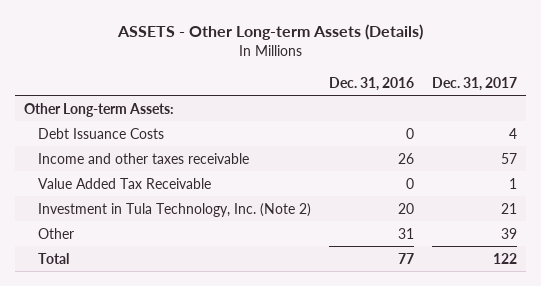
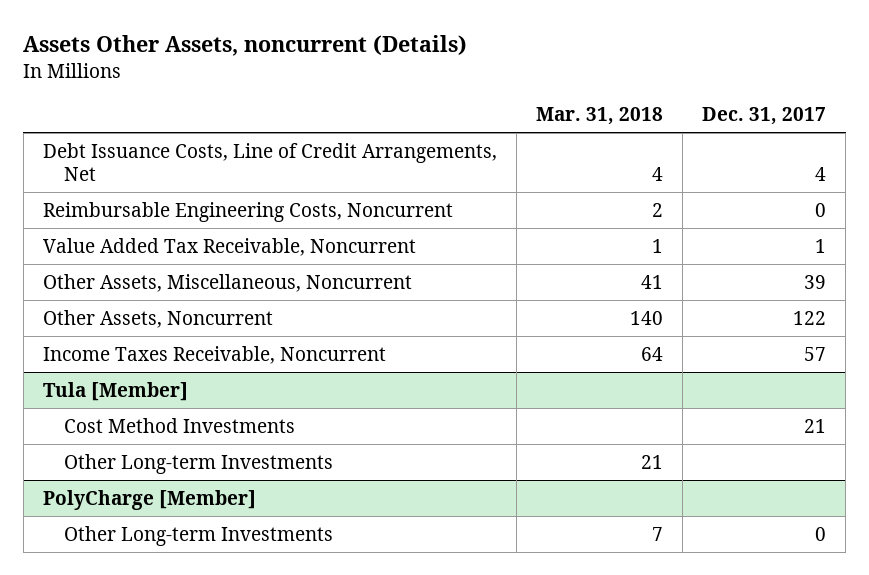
- ASSETS - Other Long-term Assets (Details)
+ Assets Other Assets, noncurrent (Details)
- | Dec. 31, 2016 | Dec. 31, 2017
+ | Mar. 31, 2018 | Dec. 31, 2017
- Other Long-term Assets:
- Debt Issuance Costs | 0 | 4
- Income and other taxes receivable | 26 | 57
- Value Added Tax Receivable | 0 | 1
- Investment in Tula Technology, Inc. (Note 2) | 20 | 21
- Other | 31 | 39
- Total | 77 | 122
+ Debt Issuance Costs, Line of Credit Arrangements, Net | 4 | 4
+ Reimbursable Engineering Costs, Noncurrent | 2 | 0
+ Value Added Tax Receivable, Noncurrent | 1 | 1
+ Other Assets, Miscellaneous, Noncurrent | 41 | 39
+ Other Assets, Noncurrent | 140 | 122
+ Income Taxes Receivable, Noncurrent | 64 | 57
+ Tula [Member]
+ Cost Method Investments | | 21
+ Other Long-term Investments | 21 |
+ PolyCharge [Member]
+ Other Long-term Investments | 7 | 0

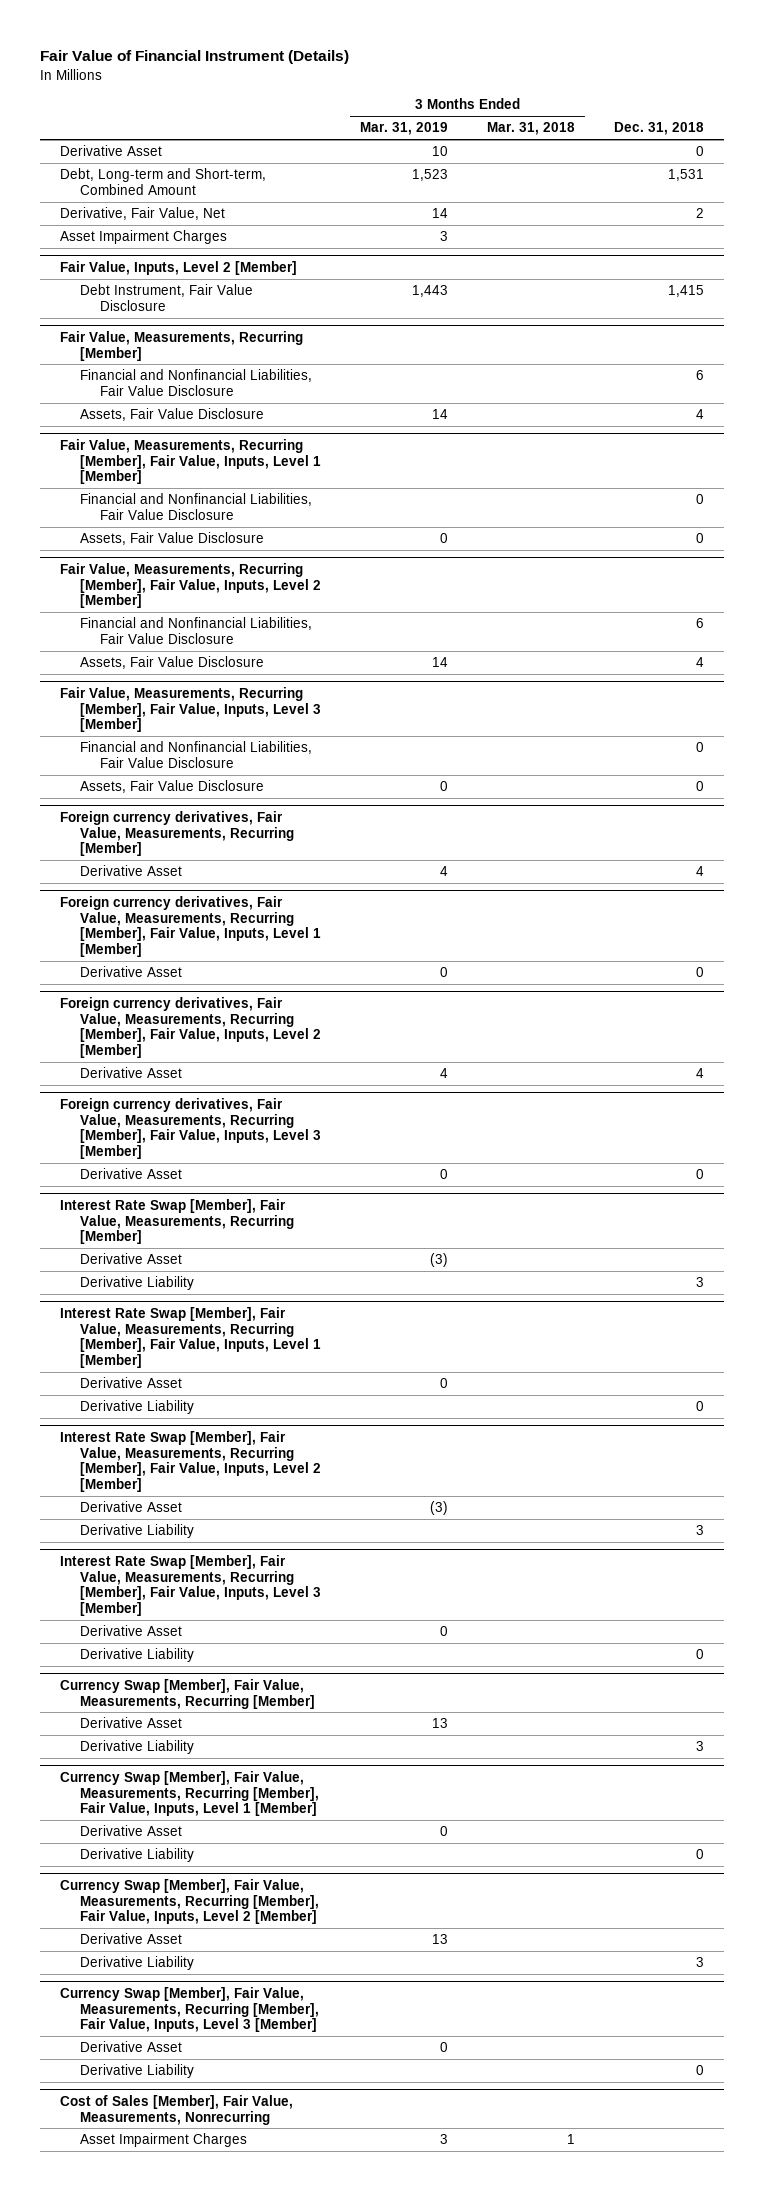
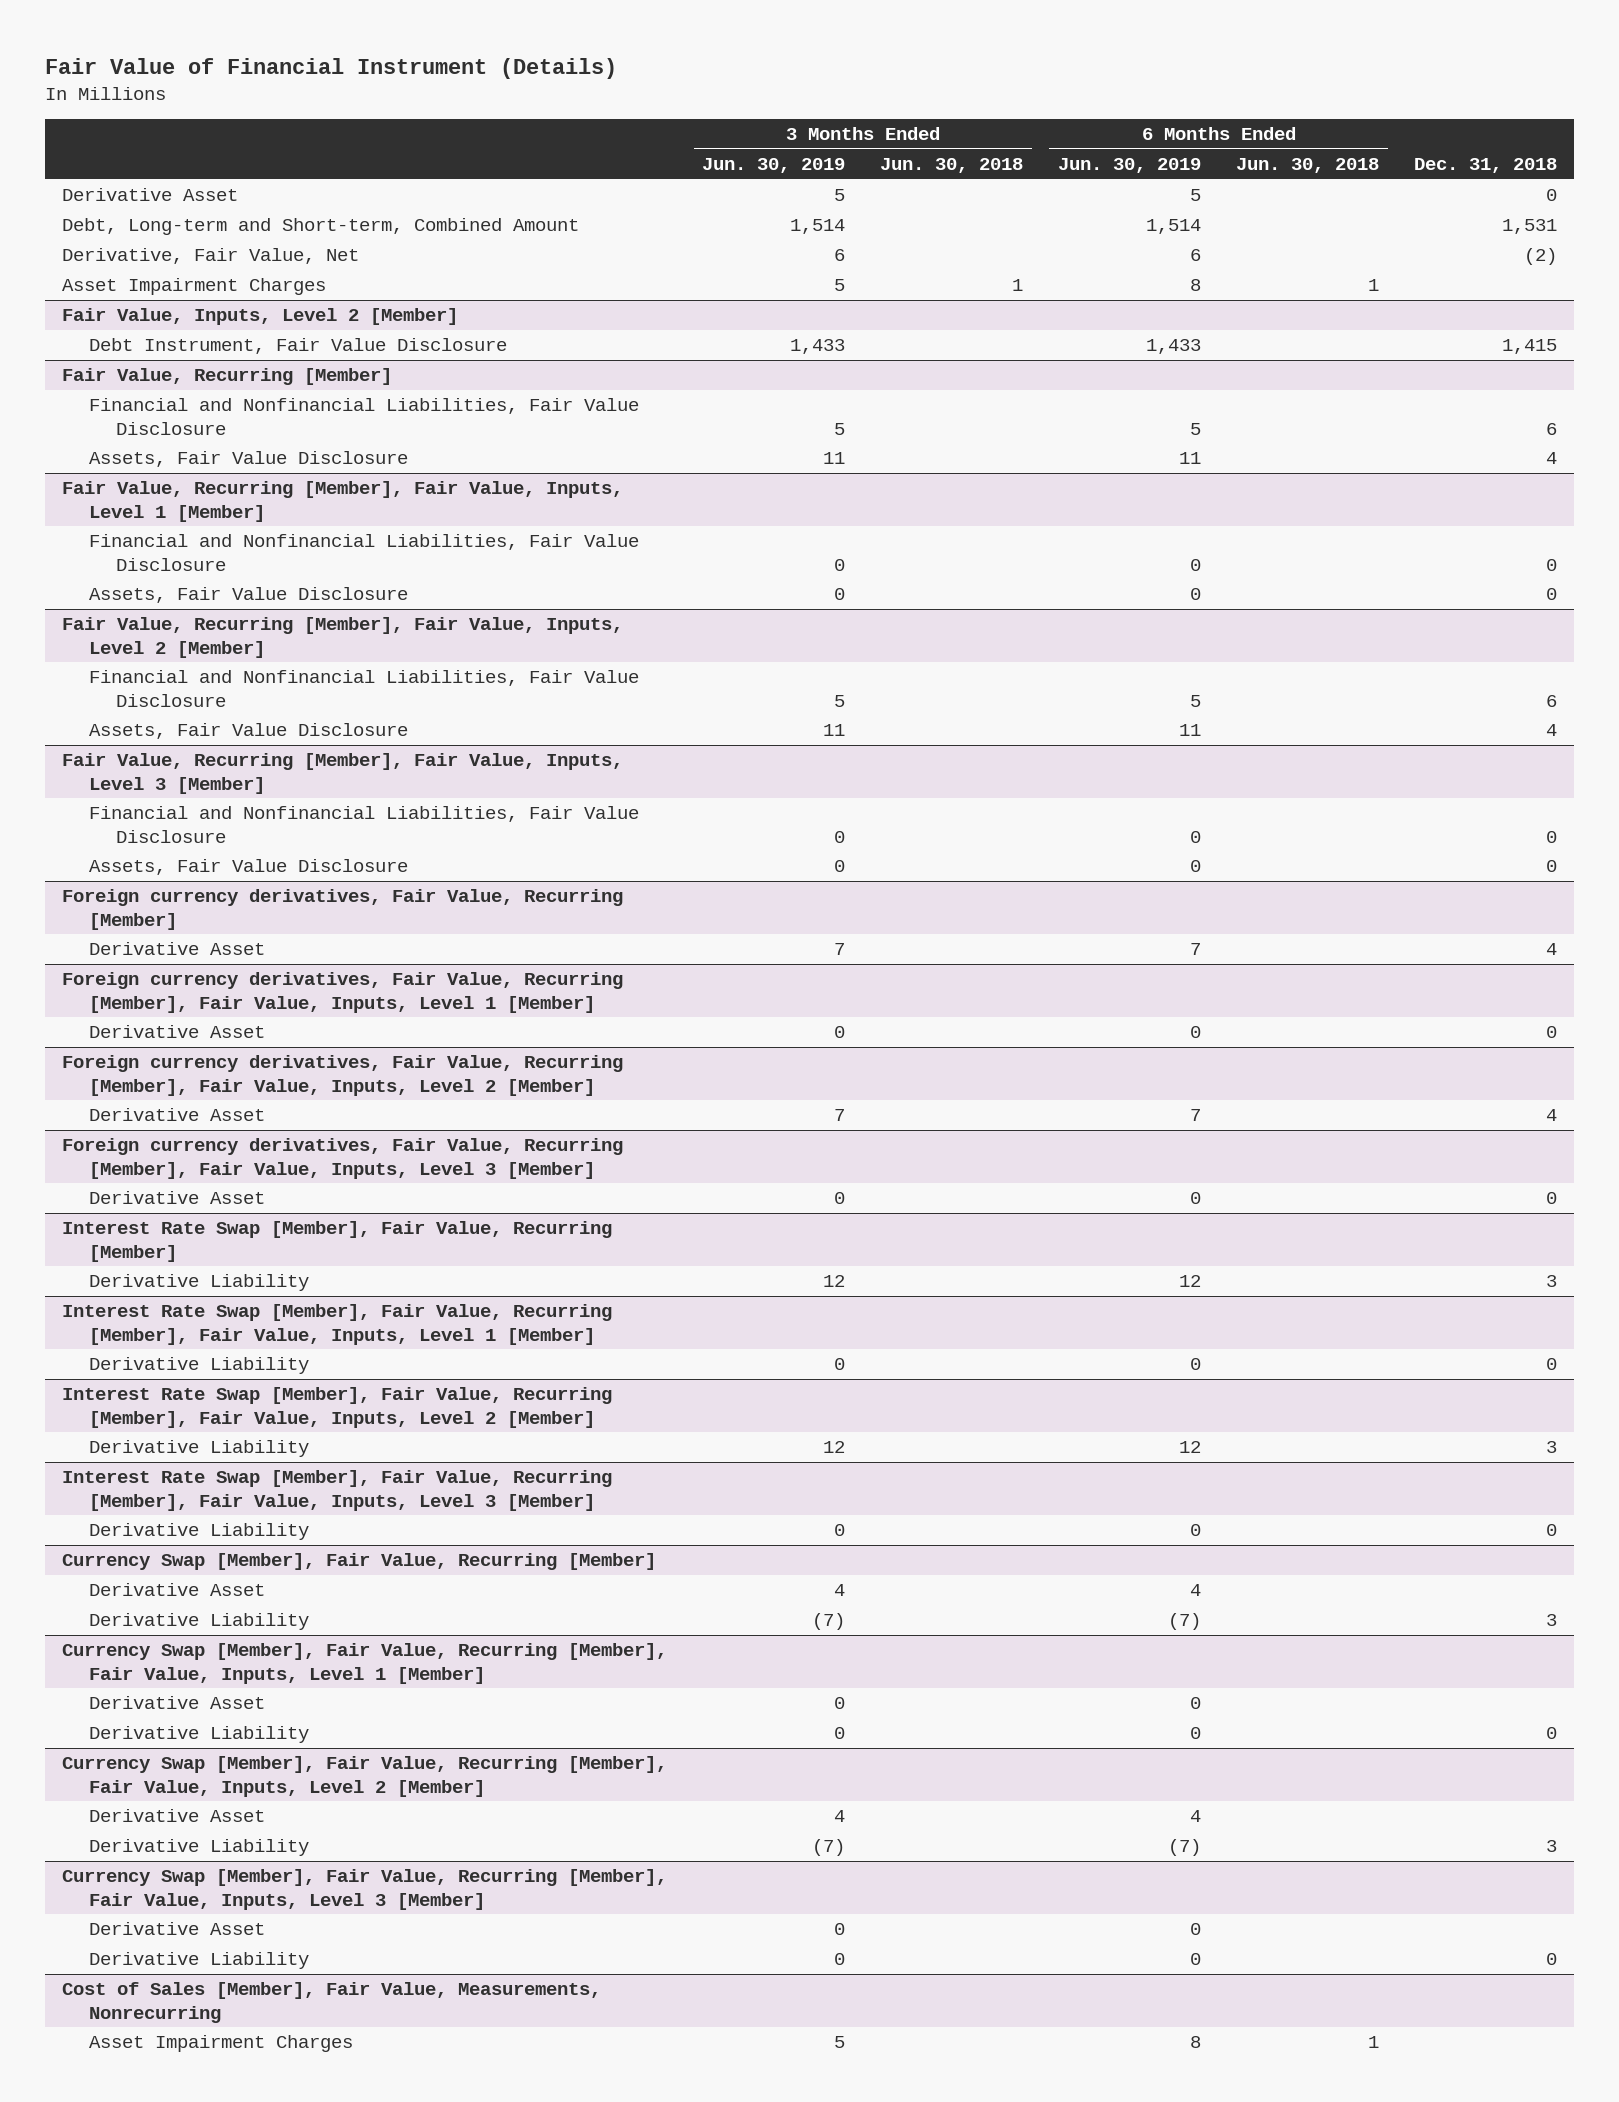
- | 3 Months Ended Mar. 31, 2019 | 3 Months Ended Mar. 31, 2018 | Dec. 31, 2018
+ | 3 Months Ended Jun. 30, 2019 | 3 Months Ended Jun. 30, 2018 | 6 Months Ended Jun. 30, 2019 | 6 Months Ended Jun. 30, 2018 | Dec. 31, 2018
- Derivative, Fair Value, Net | 14 | | 2
+ Derivative, Fair Value, Net | 6 | | 6 | | (2)
- Fair Value, Measurements, Recurring [Member]
+ Fair Value, Recurring [Member]
- Fair Value, Measurements, Recurring [Member], Fair Value, Inputs, Level 1 [Member]
+ Fair Value, Recurring [Member], Fair Value, Inputs, Level 1 [Member]
- Fair Value, Measurements, Recurring [Member], Fair Value, Inputs, Level 2 [Member]
+ Fair Value, Recurring [Member], Fair Value, Inputs, Level 2 [Member]
- Fair Value, Measurements, Recurring [Member], Fair Value, Inputs, Level 3 [Member]
+ Fair Value, Recurring [Member], Fair Value, Inputs, Level 3 [Member]
- Foreign currency derivatives, Fair Value, Measurements, Recurring [Member]
+ Foreign currency derivatives, Fair Value, Recurring [Member]
- Foreign currency derivatives, Fair Value, Measurements, Recurring [Member], Fair Value, Inputs, Level 1 [Member]
+ Foreign currency derivatives, Fair Value, Recurring [Member], Fair Value, Inputs, Level 1 [Member]
- Foreign currency derivatives, Fair Value, Measurements, Recurring [Member], Fair Value, Inputs, Level 2 [Member]
+ Foreign currency derivatives, Fair Value, Recurring [Member], Fair Value, Inputs, Level 2 [Member]
- Foreign currency derivatives, Fair Value, Measurements, Recurring [Member], Fair Value, Inputs, Level 3 [Member]
+ Foreign currency derivatives, Fair Value, Recurring [Member], Fair Value, Inputs, Level 3 [Member]
- Interest Rate Swap [Member], Fair Value, Measurements, Recurring [Member]
- Derivative Asset | (3) | |
+ Interest Rate Swap [Member], Fair Value, Recurring [Member]
- Interest Rate Swap [Member], Fair Value, Measurements, Recurring [Member], Fair Value, Inputs, Level 1 [Member]
- Derivative Asset | 0 | |
+ Interest Rate Swap [Member], Fair Value, Recurring [Member], Fair Value, Inputs, Level 1 [Member]
- Interest Rate Swap [Member], Fair Value, Measurements, Recurring [Member], Fair Value, Inputs, Level 2 [Member]
- Derivative Asset | (3) | |
+ Interest Rate Swap [Member], Fair Value, Recurring [Member], Fair Value, Inputs, Level 2 [Member]
- Interest Rate Swap [Member], Fair Value, Measurements, Recurring [Member], Fair Value, Inputs, Level 3 [Member]
- Derivative Asset | 0 | |
+ Interest Rate Swap [Member], Fair Value, Recurring [Member], Fair Value, Inputs, Level 3 [Member]
- Currency Swap [Member], Fair Value, Measurements, Recurring [Member]
+ Currency Swap [Member], Fair Value, Recurring [Member]
- Currency Swap [Member], Fair Value, Measurements, Recurring [Member], Fair Value, Inputs, Level 1 [Member]
+ Currency Swap [Member], Fair Value, Recurring [Member], Fair Value, Inputs, Level 1 [Member]
- Currency Swap [Member], Fair Value, Measurements, Recurring [Member], Fair Value, Inputs, Level 2 [Member]
+ Currency Swap [Member], Fair Value, Recurring [Member], Fair Value, Inputs, Level 2 [Member]
- Currency Swap [Member], Fair Value, Measurements, Recurring [Member], Fair Value, Inputs, Level 3 [Member]
+ Currency Swap [Member], Fair Value, Recurring [Member], Fair Value, Inputs, Level 3 [Member]

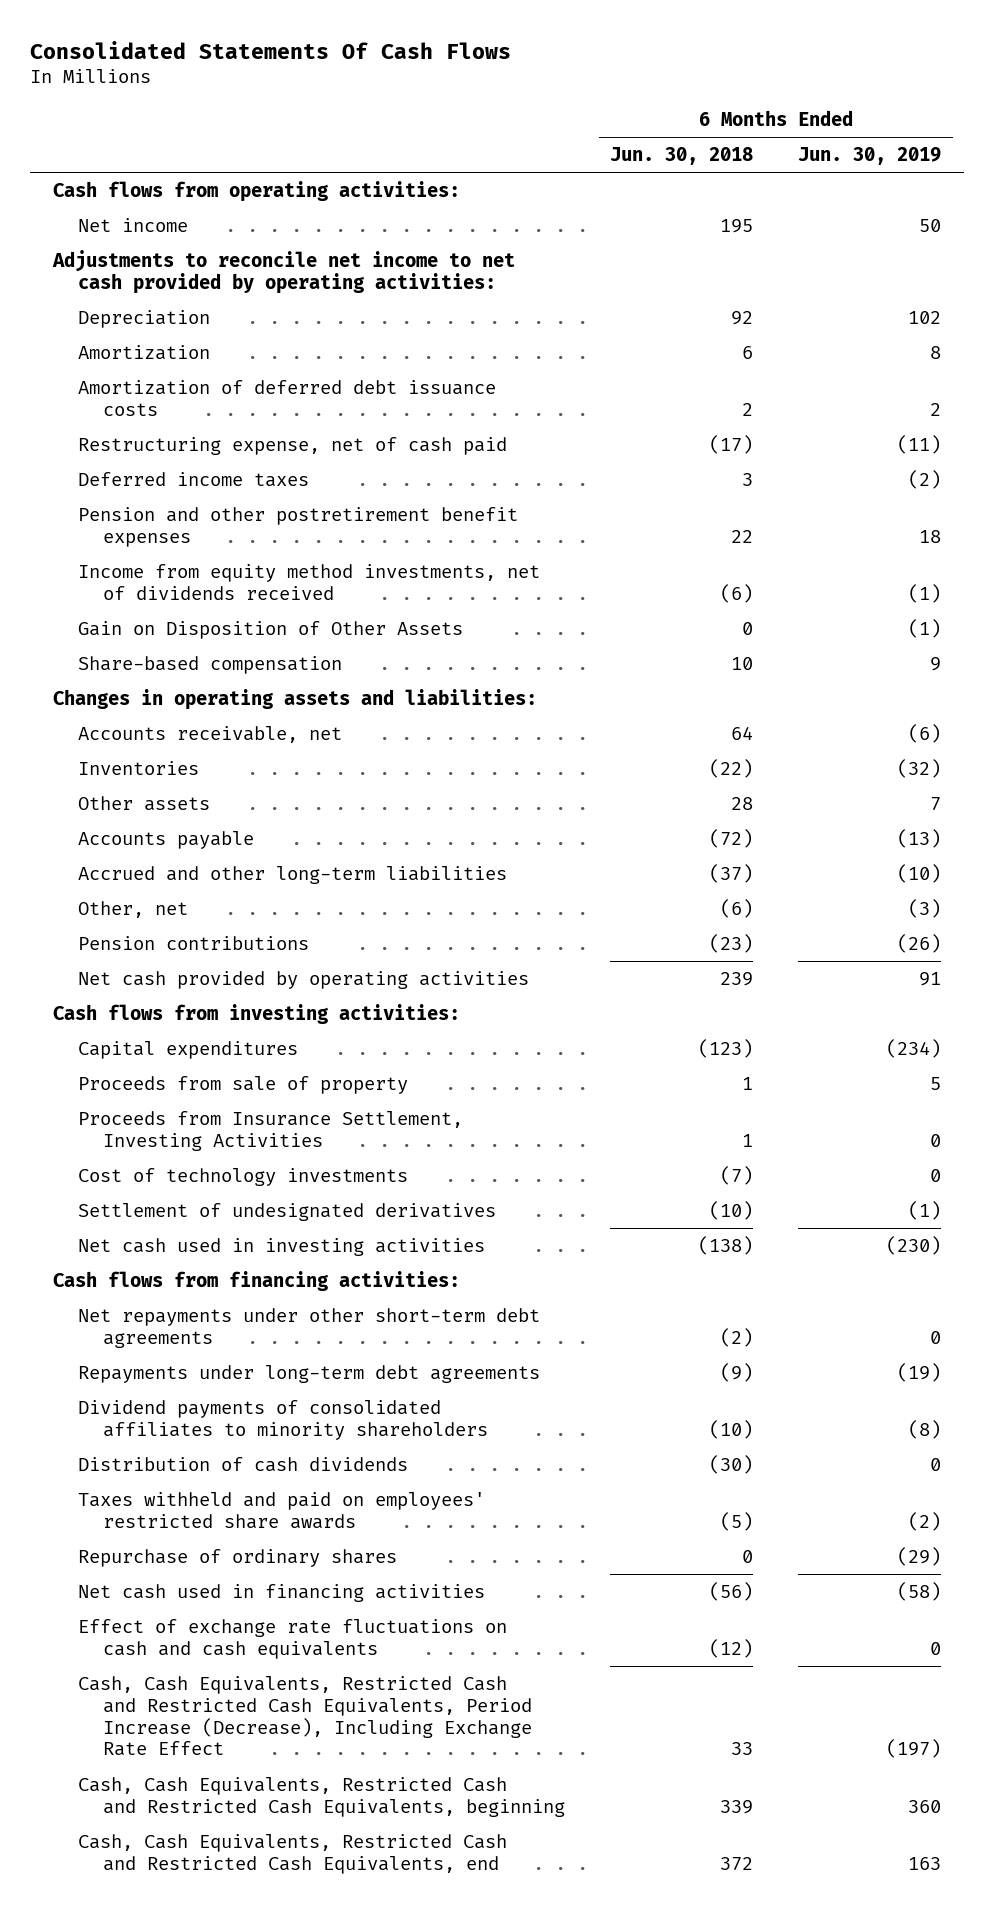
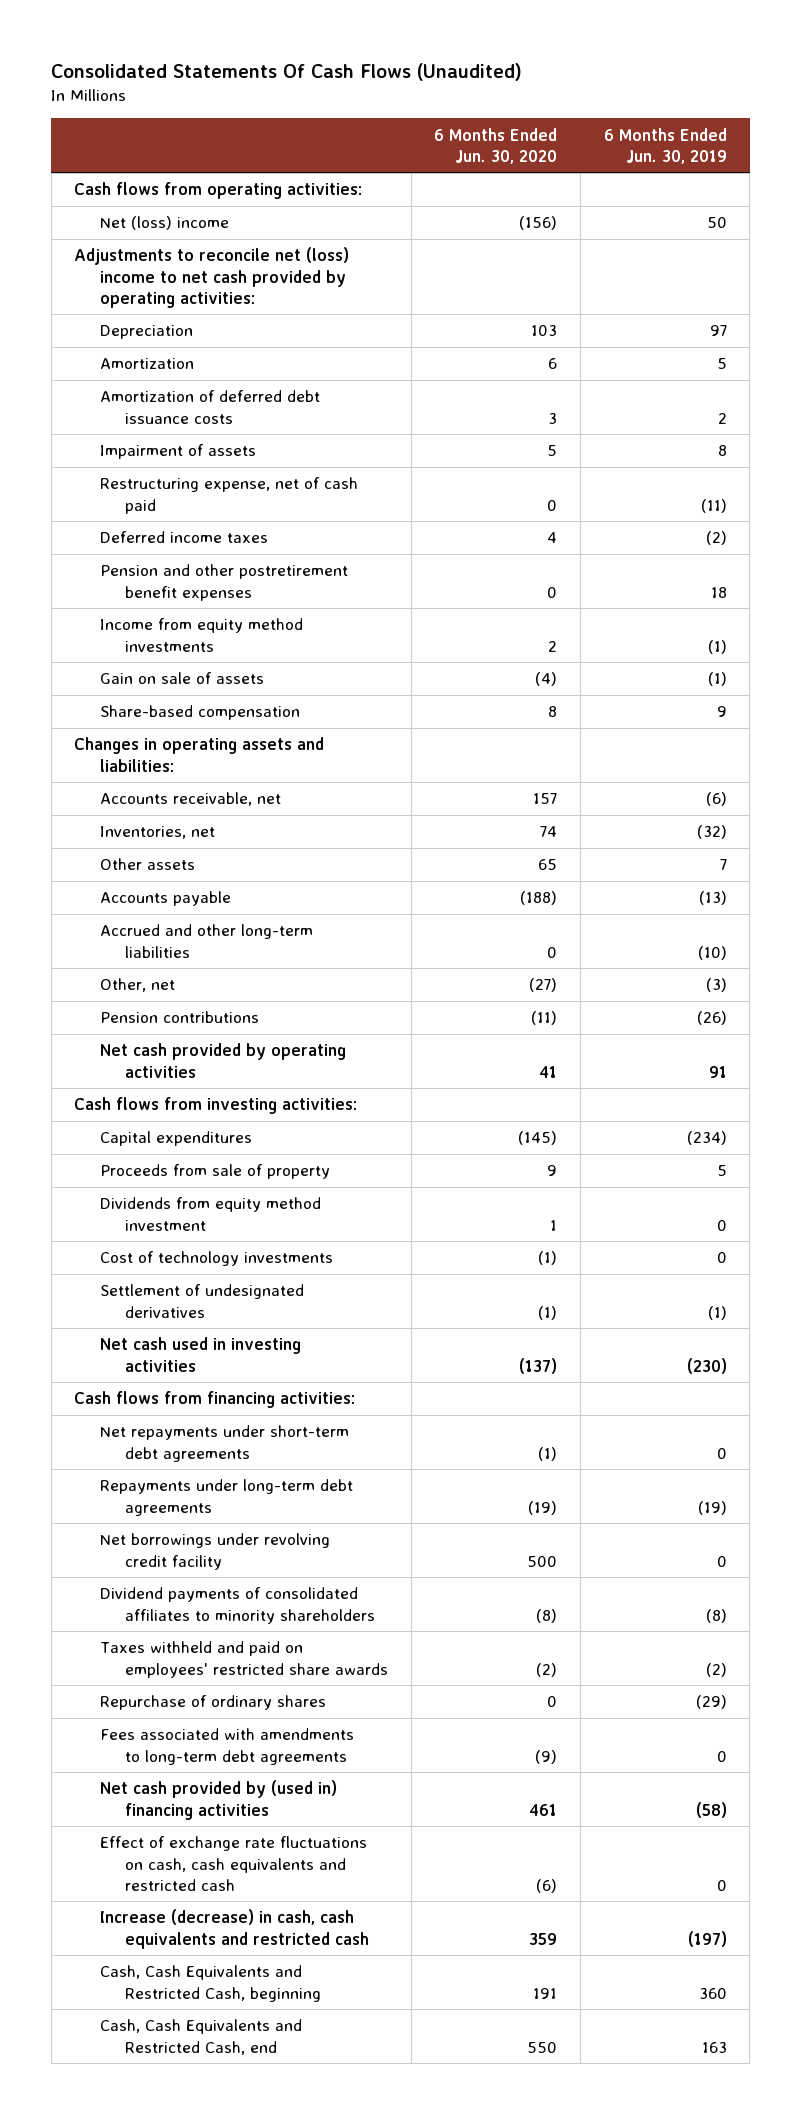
- Consolidated Statements Of Cash Flows
+ Consolidated Statements Of Cash Flows (Unaudited)
- | 6 Months Ended Jun. 30, 2018 | 6 Months Ended Jun. 30, 2019
+ | 6 Months Ended Jun. 30, 2020 | 6 Months Ended Jun. 30, 2019
- Net income | 195 | 50
- Adjustments to reconcile net income to net cash provided by operating activities:
- Depreciation | 92 | 102
- Amortization | 6 | 8
+ Net (loss) income | (156) | 50
+ Adjustments to reconcile net (loss) income to net cash provided by operating activities:
+ Depreciation | 103 | 97
+ Amortization | 6 | 5
+ Impairment of assets | 5 | 8
- Income from equity method investments, net of dividends received | (6) | (1)
- Gain on Disposition of Other Assets | 0 | (1)
+ Income from equity method investments | 2 | (1)
+ Gain on sale of assets | (4) | (1)
- Inventories | (22) | (32)
+ Inventories, net | 74 | (32)
- Proceeds from Insurance Settlement, Investing Activities | 1 | 0
+ Dividends from equity method investment | 1 | 0
- Net repayments under other short-term debt agreements | (2) | 0
+ Net repayments under short-term debt agreements | (1) | 0
+ Net borrowings under revolving credit facility | 500 | 0
- Distribution of cash dividends | (30) | 0
- Net cash used in financing activities | (56) | (58)
- Effect of exchange rate fluctuations on cash and cash equivalents | (12) | 0
- Cash, Cash Equivalents, Restricted Cash and Restricted Cash Equivalents, Period Increase (Decrease), Including Exchange Rate Effect | 33 | (197)
- Cash, Cash Equivalents, Restricted Cash and Restricted Cash Equivalents, beginning | 339 | 360
- Cash, Cash Equivalents, Restricted Cash and Restricted Cash Equivalents, end | 372 | 163
+ Fees associated with amendments to long-term debt agreements | (9) | 0
+ Net cash provided by (used in) financing activities | 461 | (58)
+ Effect of exchange rate fluctuations on cash, cash equivalents and restricted cash | (6) | 0
+ Increase (decrease) in cash, cash equivalents and restricted cash | 359 | (197)
+ Cash, Cash Equivalents and Restricted Cash, beginning | 191 | 360
+ Cash, Cash Equivalents and Restricted Cash, end | 550 | 163

